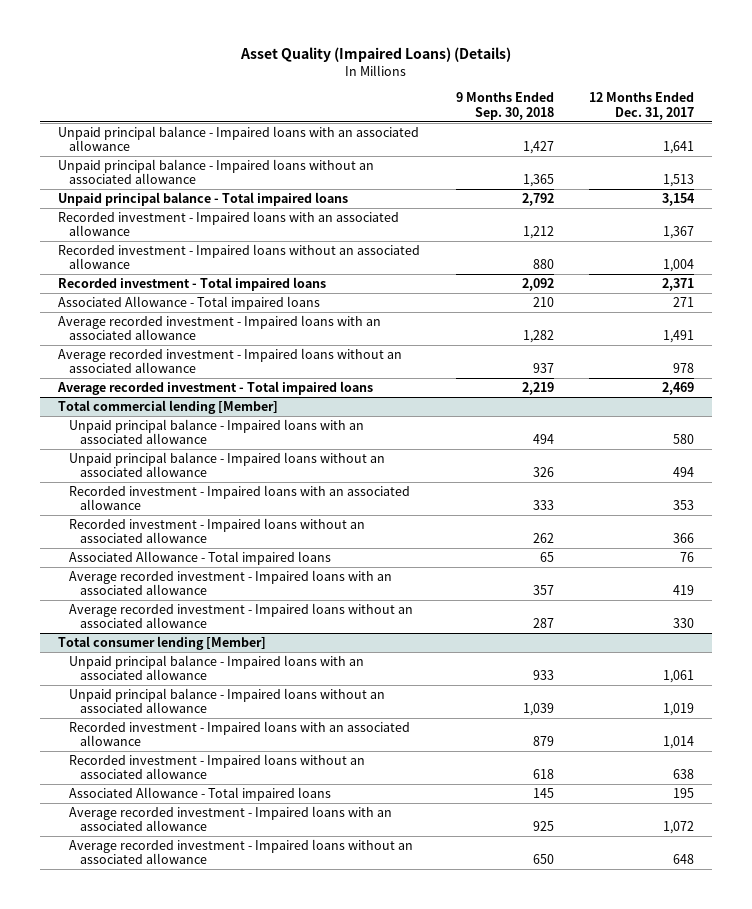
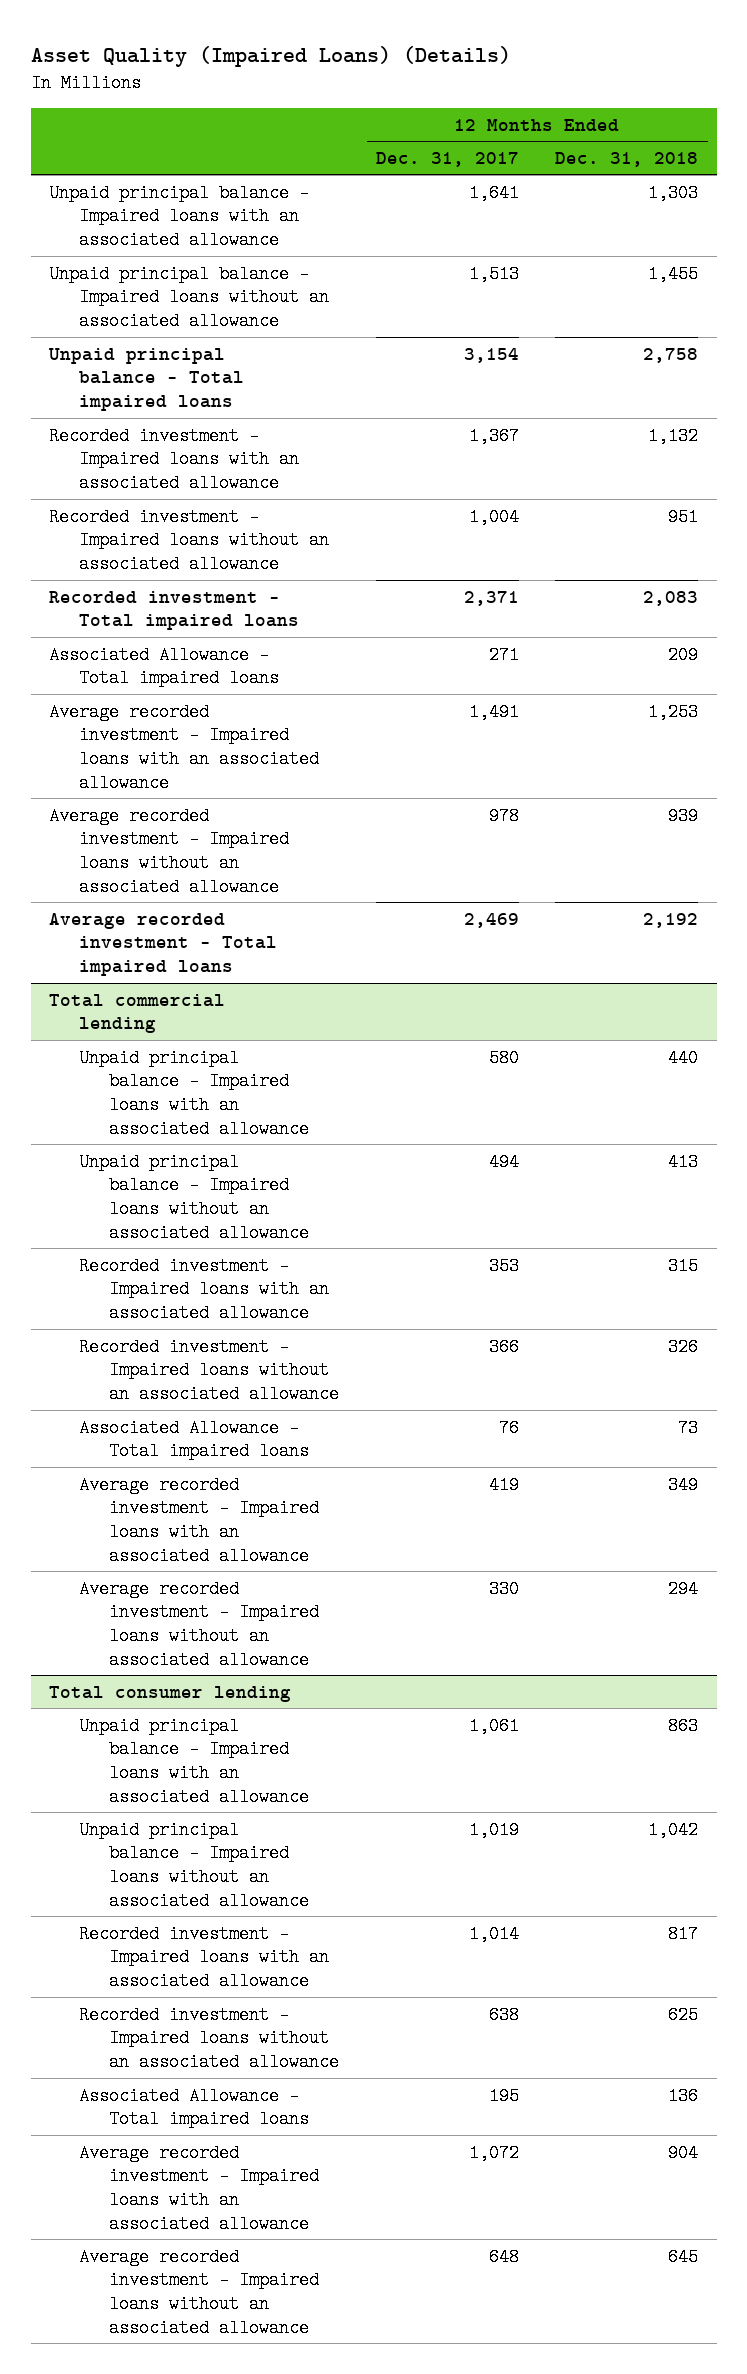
- | 9 Months Ended Sep. 30, 2018 | 12 Months Ended Dec. 31, 2017
+ | 12 Months Ended Dec. 31, 2017 | 12 Months Ended Dec. 31, 2018
- Total commercial lending [Member]
+ Total commercial lending
- Total consumer lending [Member]
+ Total consumer lending

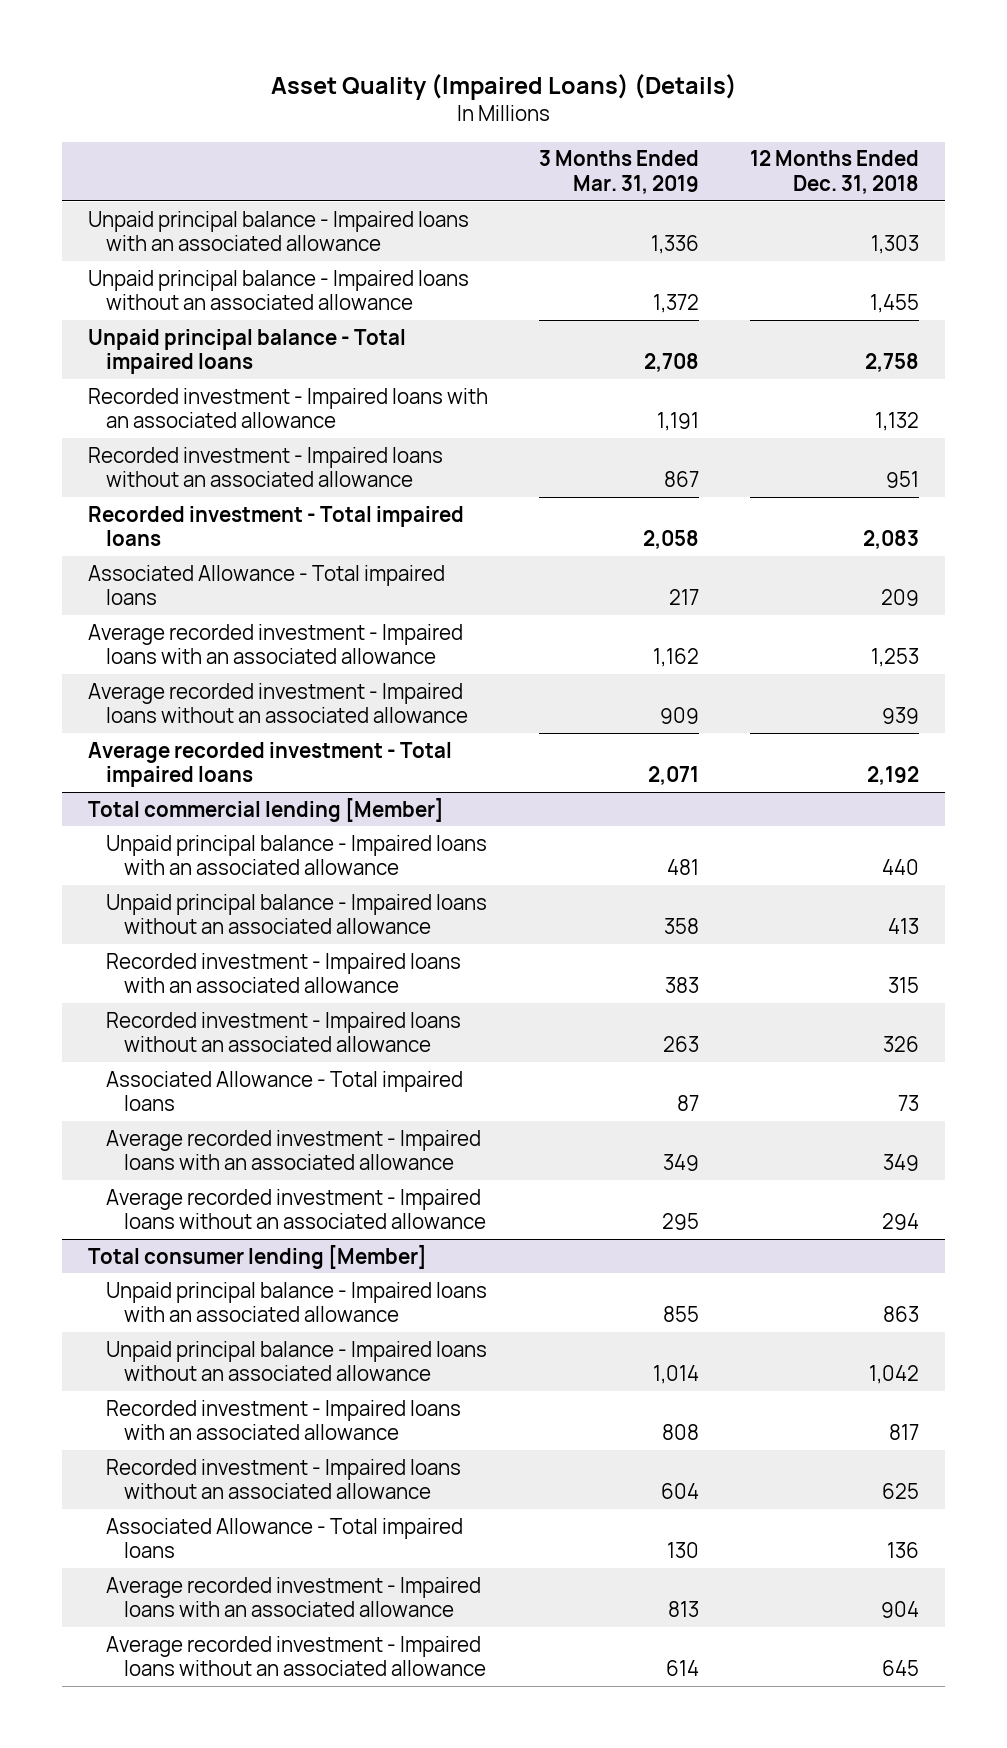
- | 12 Months Ended Dec. 31, 2017 | 12 Months Ended Dec. 31, 2018
+ | 3 Months Ended Mar. 31, 2019 | 12 Months Ended Dec. 31, 2018
- Total commercial lending
+ Total commercial lending [Member]
- Total consumer lending
+ Total consumer lending [Member]

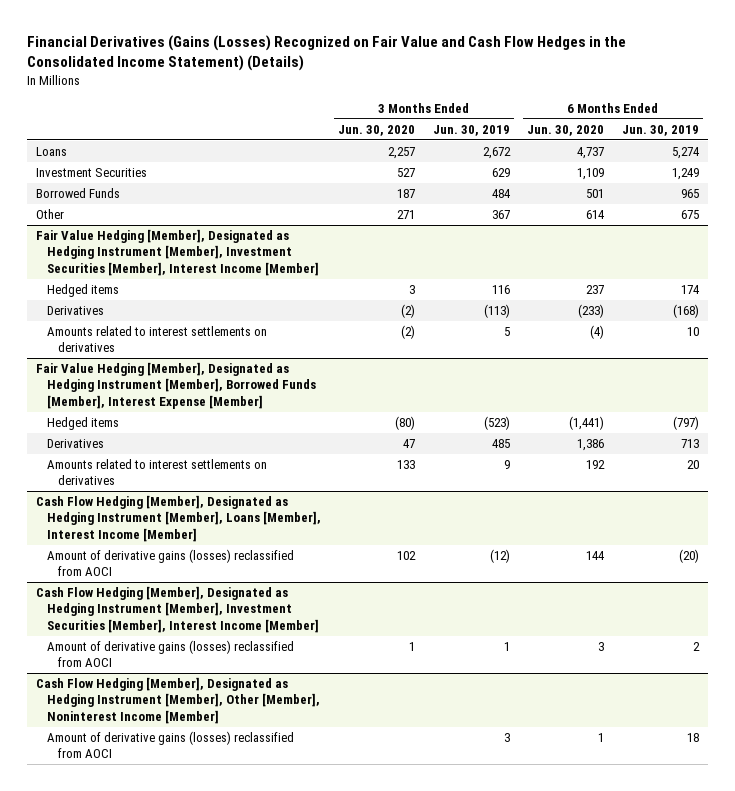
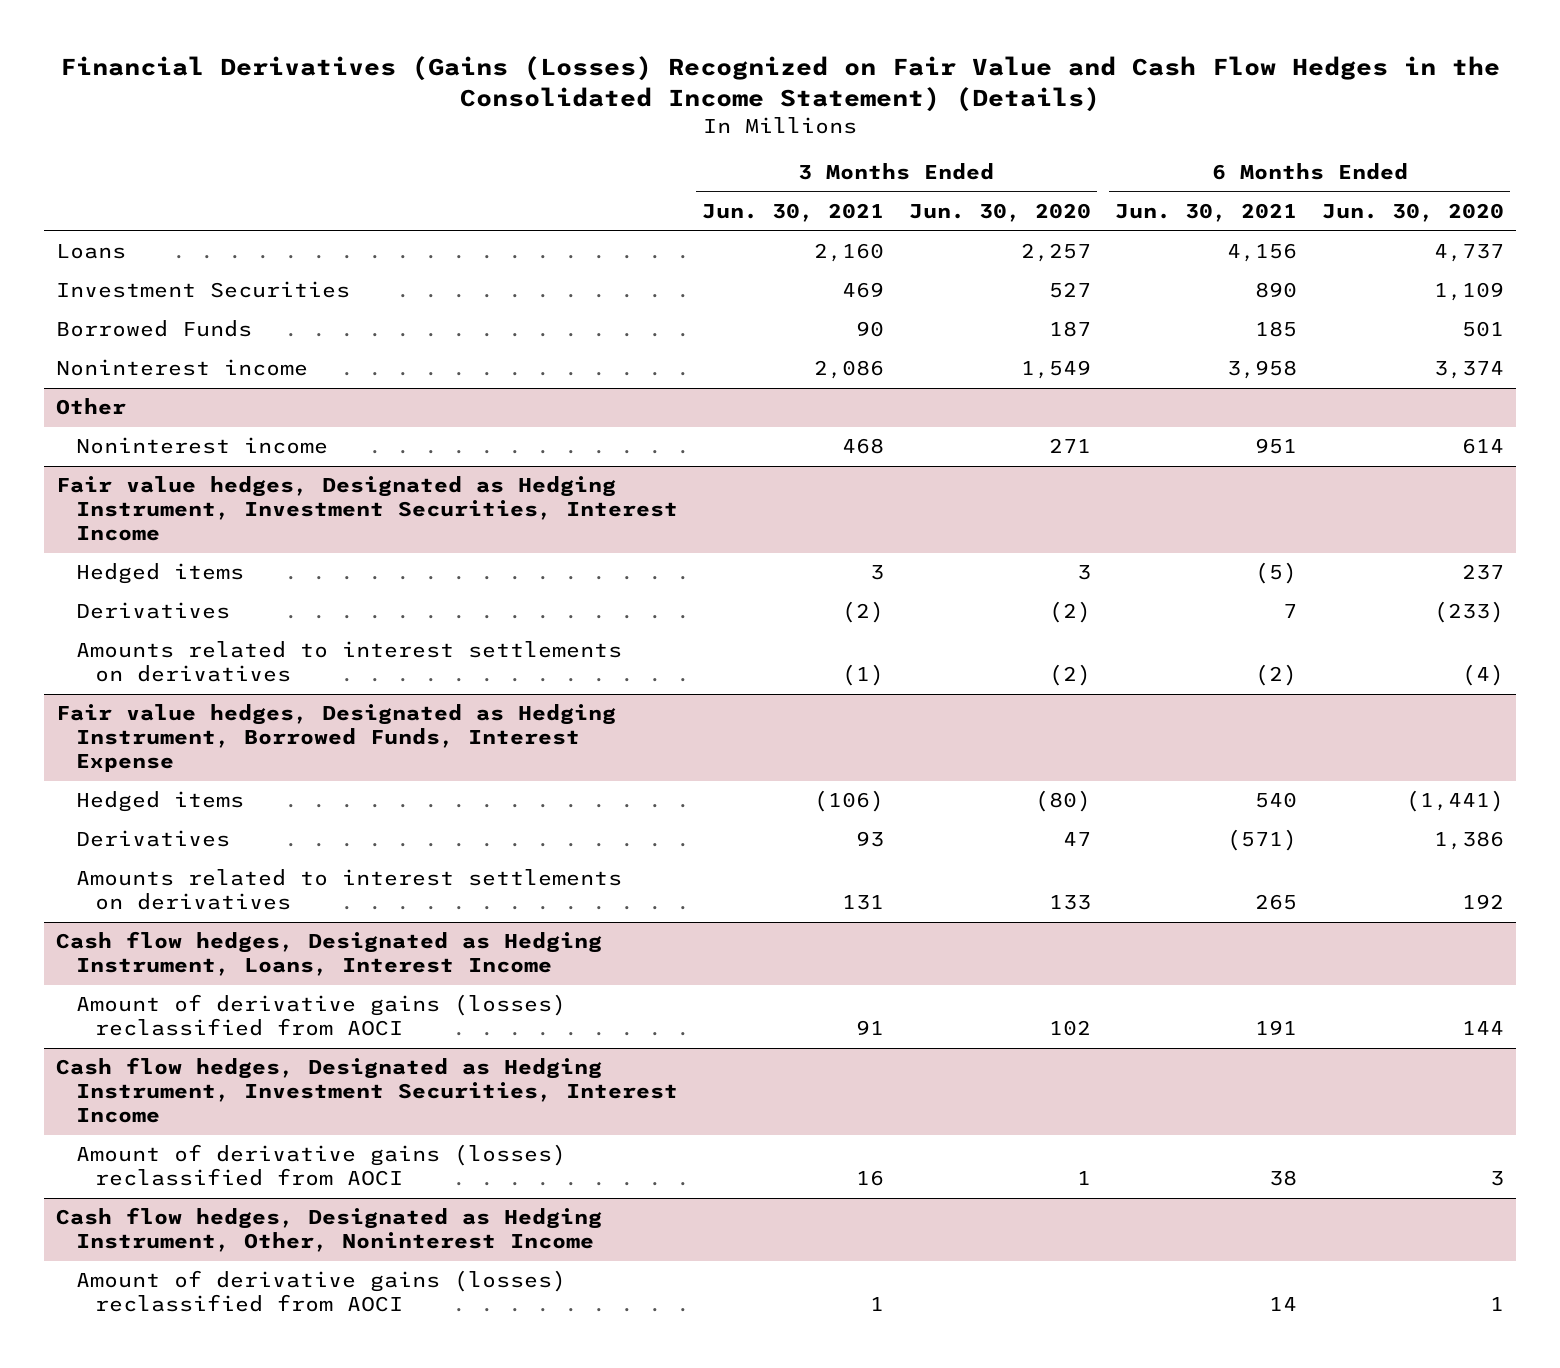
- | 3 Months Ended Jun. 30, 2020 | 3 Months Ended Jun. 30, 2019 | 6 Months Ended Jun. 30, 2020 | 6 Months Ended Jun. 30, 2019
+ | 3 Months Ended Jun. 30, 2021 | 3 Months Ended Jun. 30, 2020 | 6 Months Ended Jun. 30, 2021 | 6 Months Ended Jun. 30, 2020
- Other | 271 | 367 | 614 | 675
- Fair Value Hedging [Member], Designated as Hedging Instrument [Member], Investment Securities [Member], Interest Income [Member]
+ Noninterest income | 2,086 | 1,549 | 3,958 | 3,374
+ Other
+ Noninterest income | 468 | 271 | 951 | 614
+ Fair value hedges, Designated as Hedging Instrument, Investment Securities, Interest Income
- Fair Value Hedging [Member], Designated as Hedging Instrument [Member], Borrowed Funds [Member], Interest Expense [Member]
+ Fair value hedges, Designated as Hedging Instrument, Borrowed Funds, Interest Expense
- Cash Flow Hedging [Member], Designated as Hedging Instrument [Member], Loans [Member], Interest Income [Member]
+ Cash flow hedges, Designated as Hedging Instrument, Loans, Interest Income
- Cash Flow Hedging [Member], Designated as Hedging Instrument [Member], Investment Securities [Member], Interest Income [Member]
+ Cash flow hedges, Designated as Hedging Instrument, Investment Securities, Interest Income
- Cash Flow Hedging [Member], Designated as Hedging Instrument [Member], Other [Member], Noninterest Income [Member]
+ Cash flow hedges, Designated as Hedging Instrument, Other, Noninterest Income

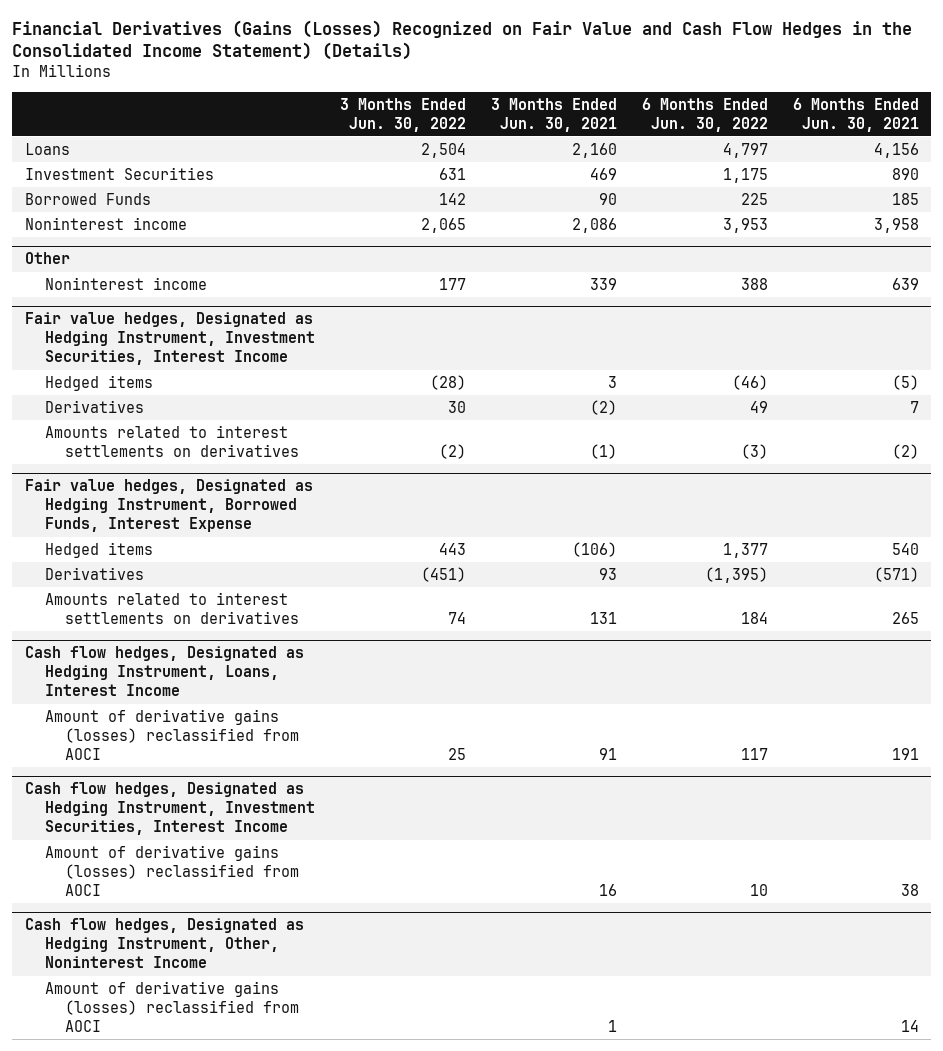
- | 3 Months Ended Jun. 30, 2021 | 3 Months Ended Jun. 30, 2020 | 6 Months Ended Jun. 30, 2021 | 6 Months Ended Jun. 30, 2020
+ | 3 Months Ended Jun. 30, 2022 | 3 Months Ended Jun. 30, 2021 | 6 Months Ended Jun. 30, 2022 | 6 Months Ended Jun. 30, 2021
@ Other
- Noninterest income | 468 | 271 | 951 | 614
+ Noninterest income | 177 | 339 | 388 | 639

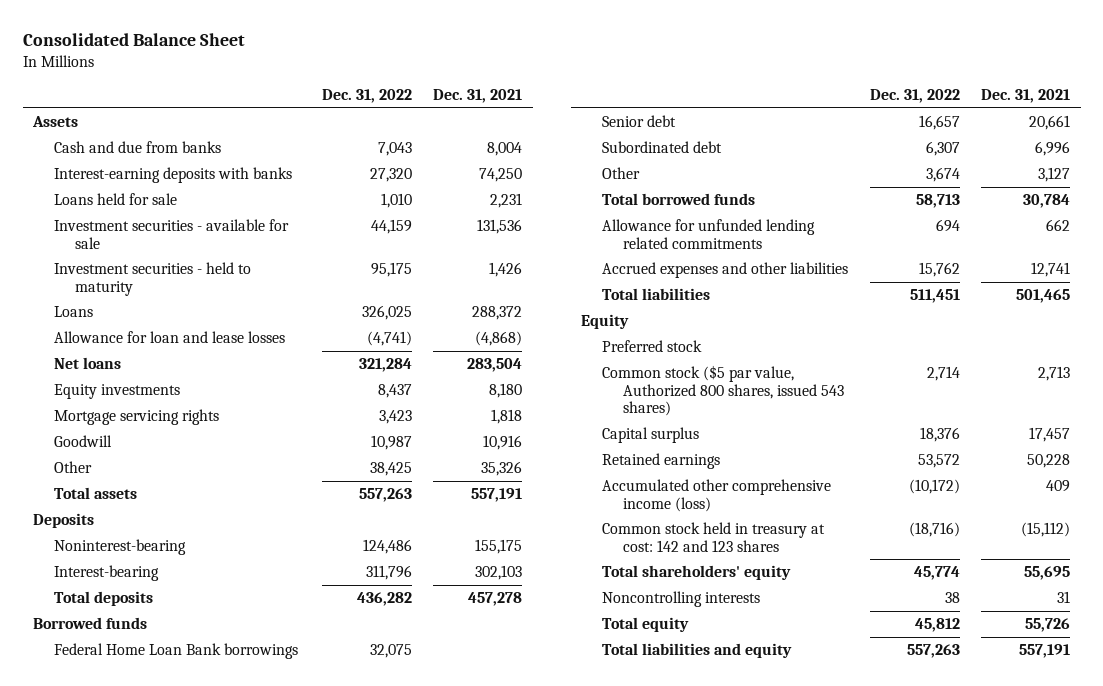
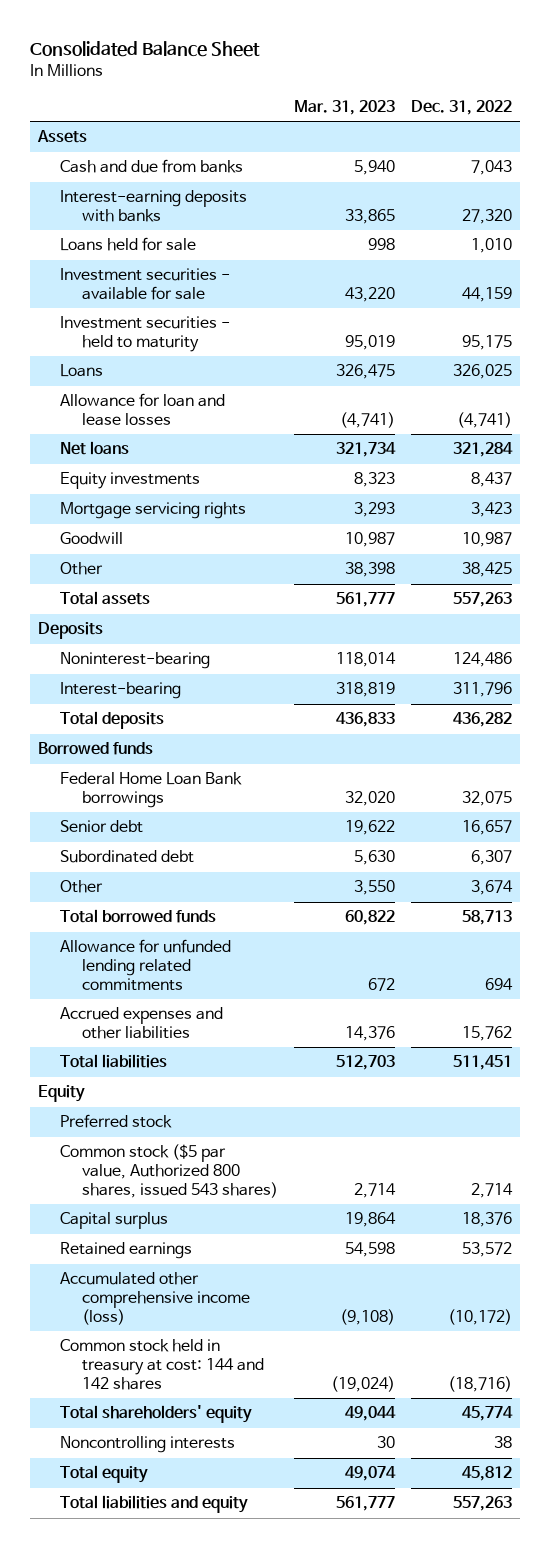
- | Dec. 31, 2022 | Dec. 31, 2021
+ | Mar. 31, 2023 | Dec. 31, 2022
- Common stock held in treasury at cost: 142 and 123 shares | (18,716) | (15,112)
+ Common stock held in treasury at cost: 144 and 142 shares | (19,024) | (18,716)

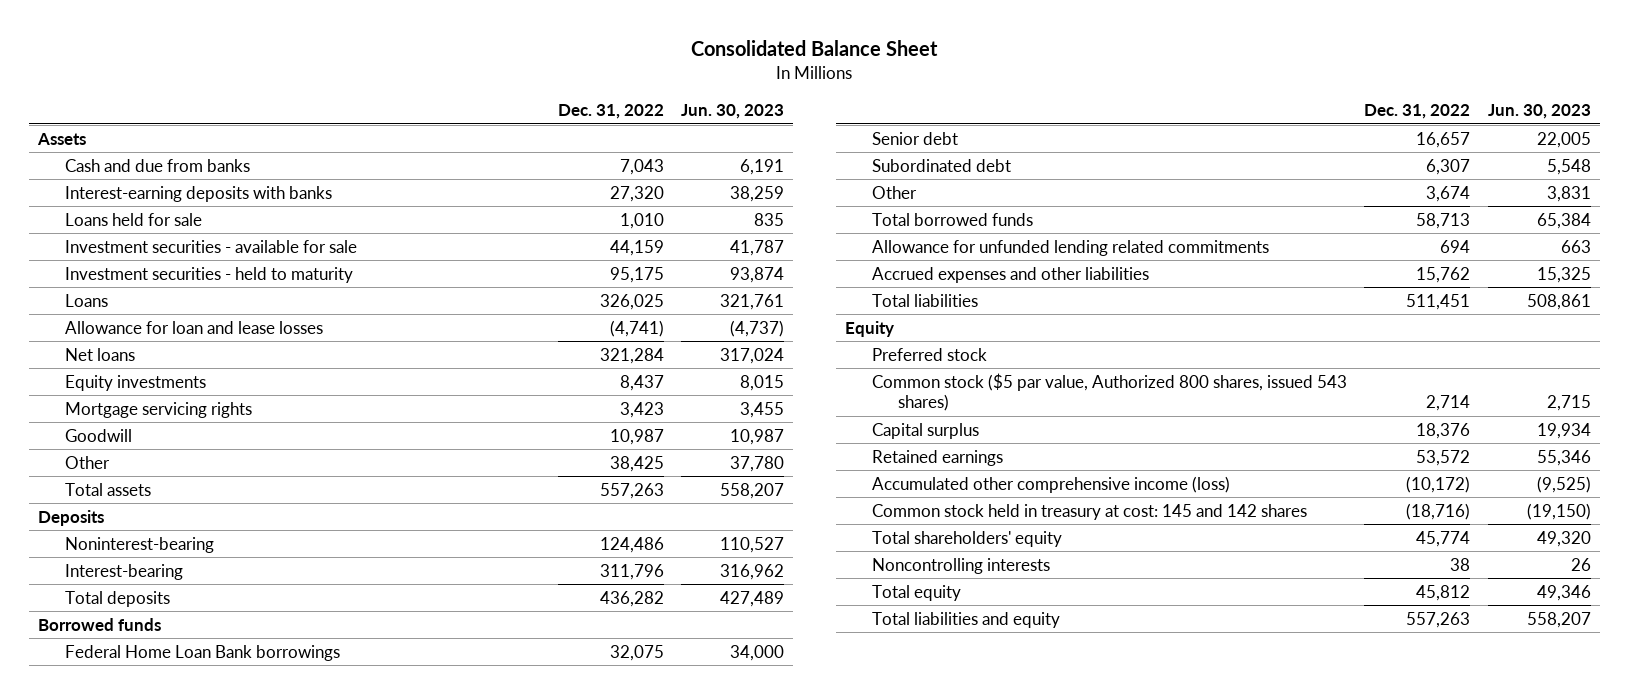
- | Mar. 31, 2023 | Dec. 31, 2022
+ | Dec. 31, 2022 | Jun. 30, 2023
- Common stock held in treasury at cost: 144 and 142 shares | (19,024) | (18,716)
+ Common stock held in treasury at cost: 145 and 142 shares | (18,716) | (19,150)

